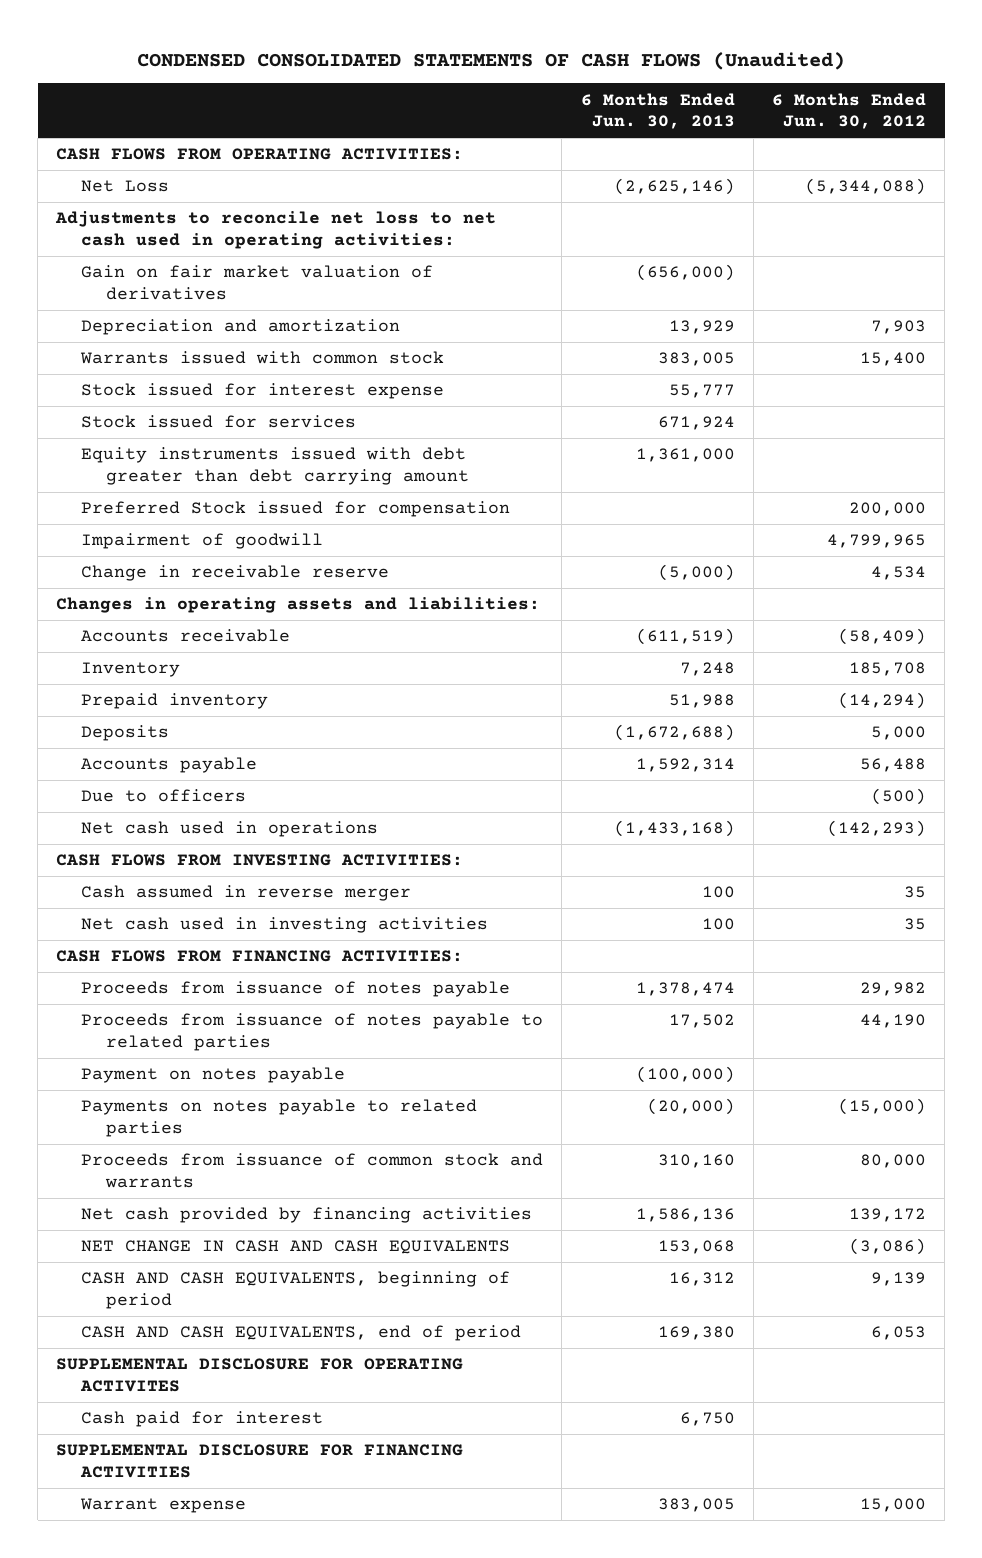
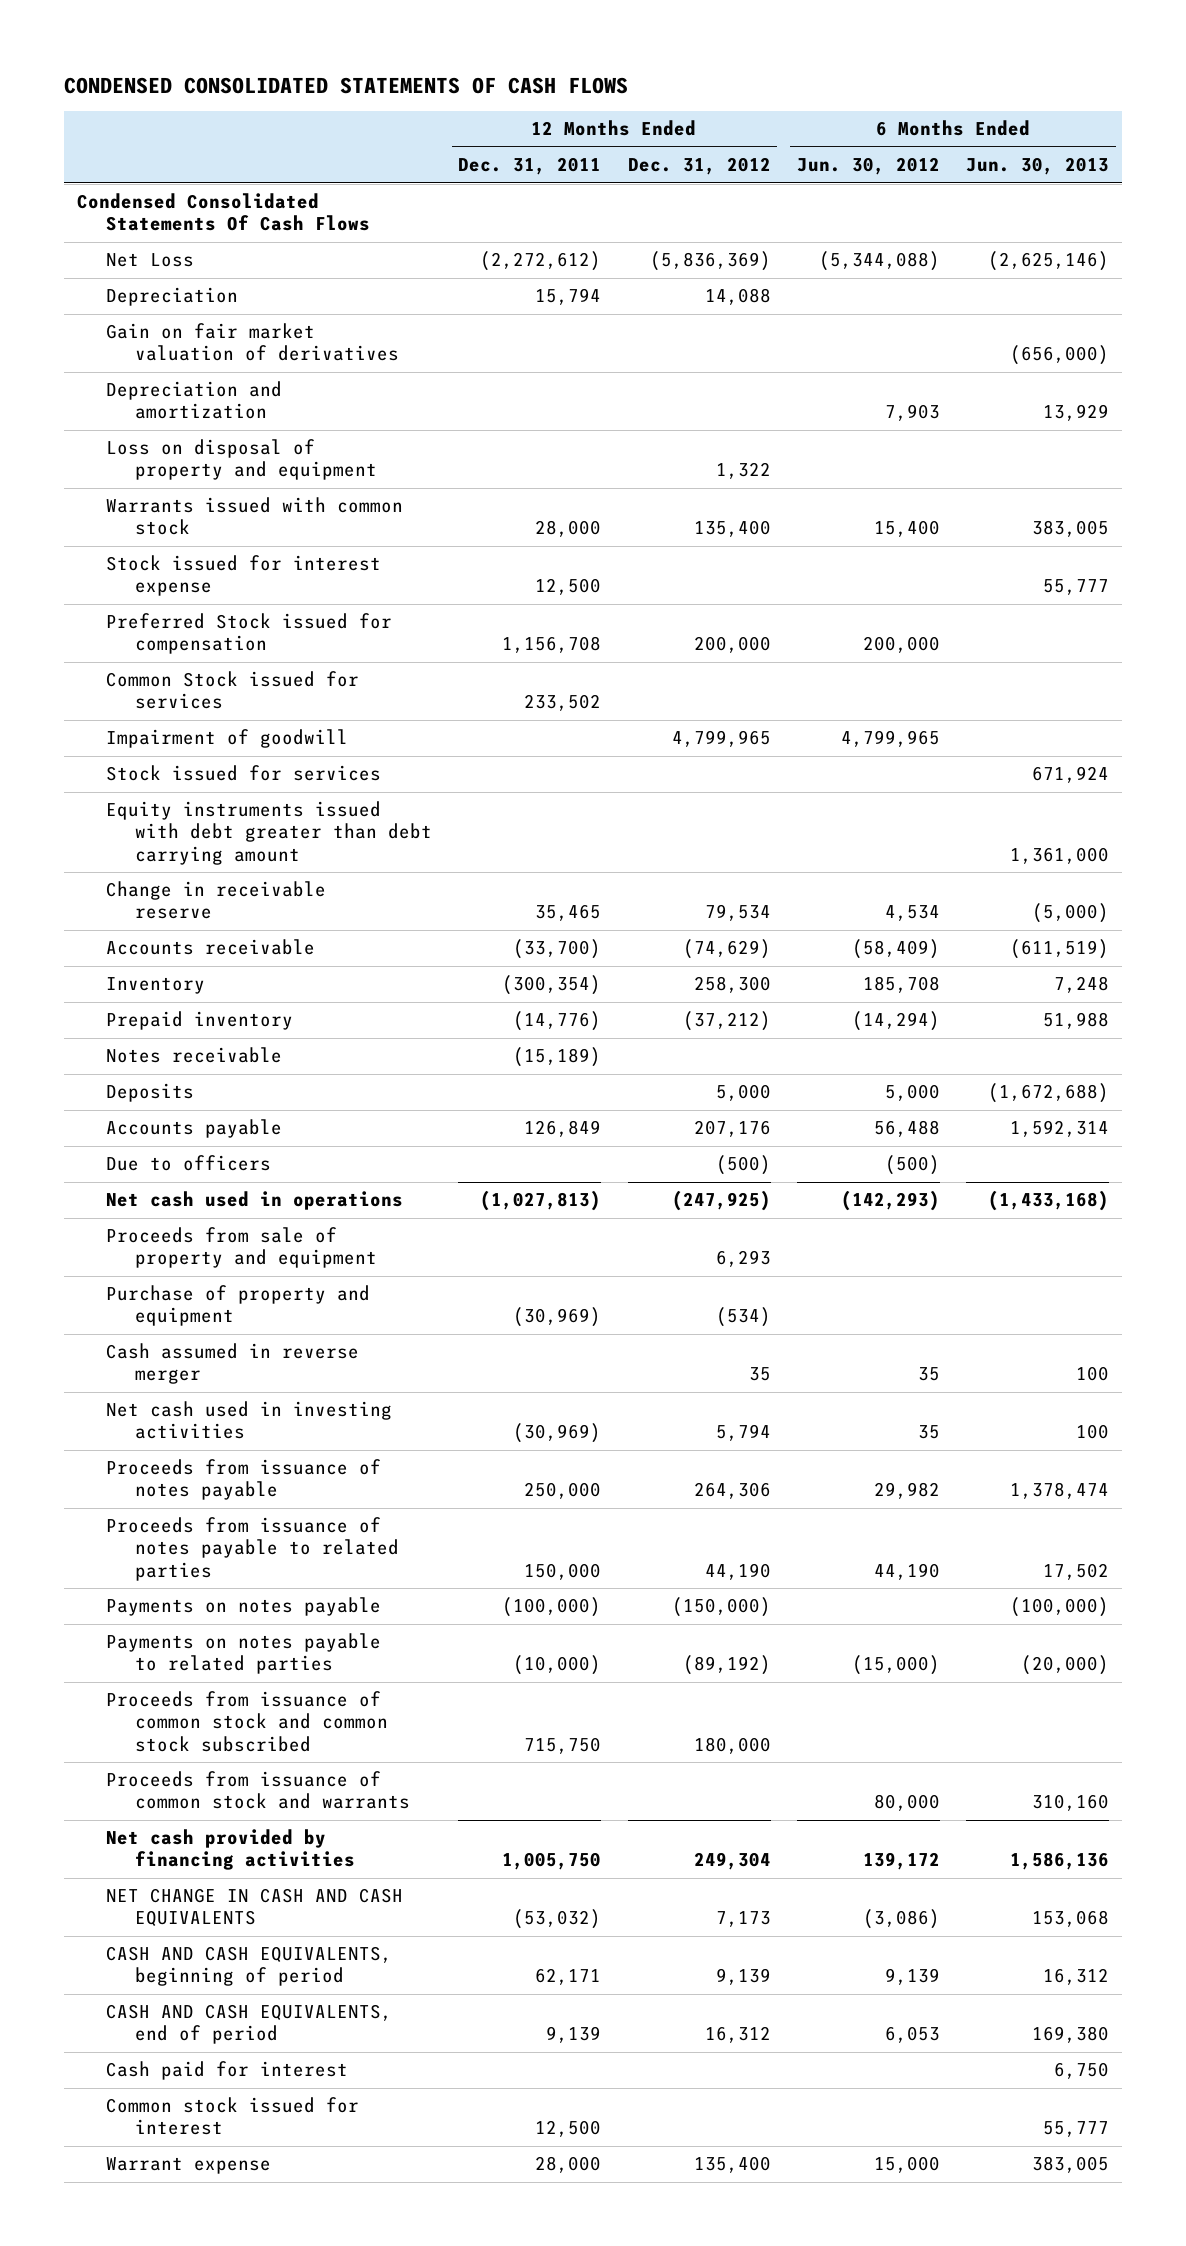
- CONDENSED CONSOLIDATED STATEMENTS OF CASH FLOWS (Unaudited)
+ CONDENSED CONSOLIDATED STATEMENTS OF CASH FLOWS
- | 6 Months Ended Jun. 30, 2013 | 6 Months Ended Jun. 30, 2012
+ | 12 Months Ended Dec. 31, 2011 | 12 Months Ended Dec. 31, 2012 | 6 Months Ended Jun. 30, 2012 | 6 Months Ended Jun. 30, 2013
- CASH FLOWS FROM OPERATING ACTIVITIES:
+ Condensed Consolidated Statements Of Cash Flows
- Adjustments to reconcile net loss to net cash used in operating activities:
+ Depreciation | 15,794 | 14,088 | |
+ Loss on disposal of property and equipment | | 1,322 | |
+ Common Stock issued for services | 233,502 | | |
moved down: Stock issued for services | | | | 671,924
moved down: Equity instruments issued with debt greater than debt carrying amount | | | | 1,361,000
- Changes in operating assets and liabilities:
+ Notes receivable | (15,189) | | |
- CASH FLOWS FROM INVESTING ACTIVITIES:
+ Proceeds from sale of property and equipment | | 6,293 | |
+ Purchase of property and equipment | (30,969) | (534) | |
- CASH FLOWS FROM FINANCING ACTIVITIES:
- Payment on notes payable | (100,000) |
+ Payments on notes payable | (100,000) | (150,000) | | (100,000)
+ Proceeds from issuance of common stock and common stock subscribed | 715,750 | 180,000 | |
- SUPPLEMENTAL DISCLOSURE FOR OPERATING ACTIVITES
- SUPPLEMENTAL DISCLOSURE FOR FINANCING ACTIVITIES
+ Common stock issued for interest | 12,500 | | | 55,777

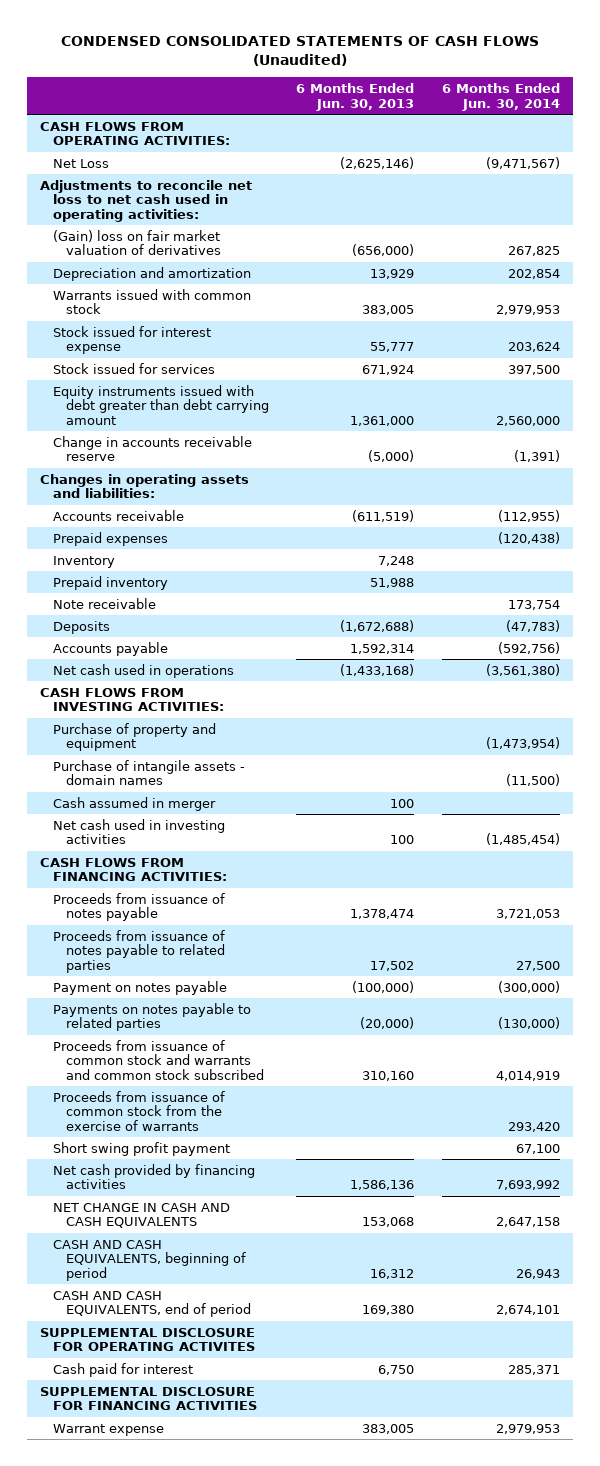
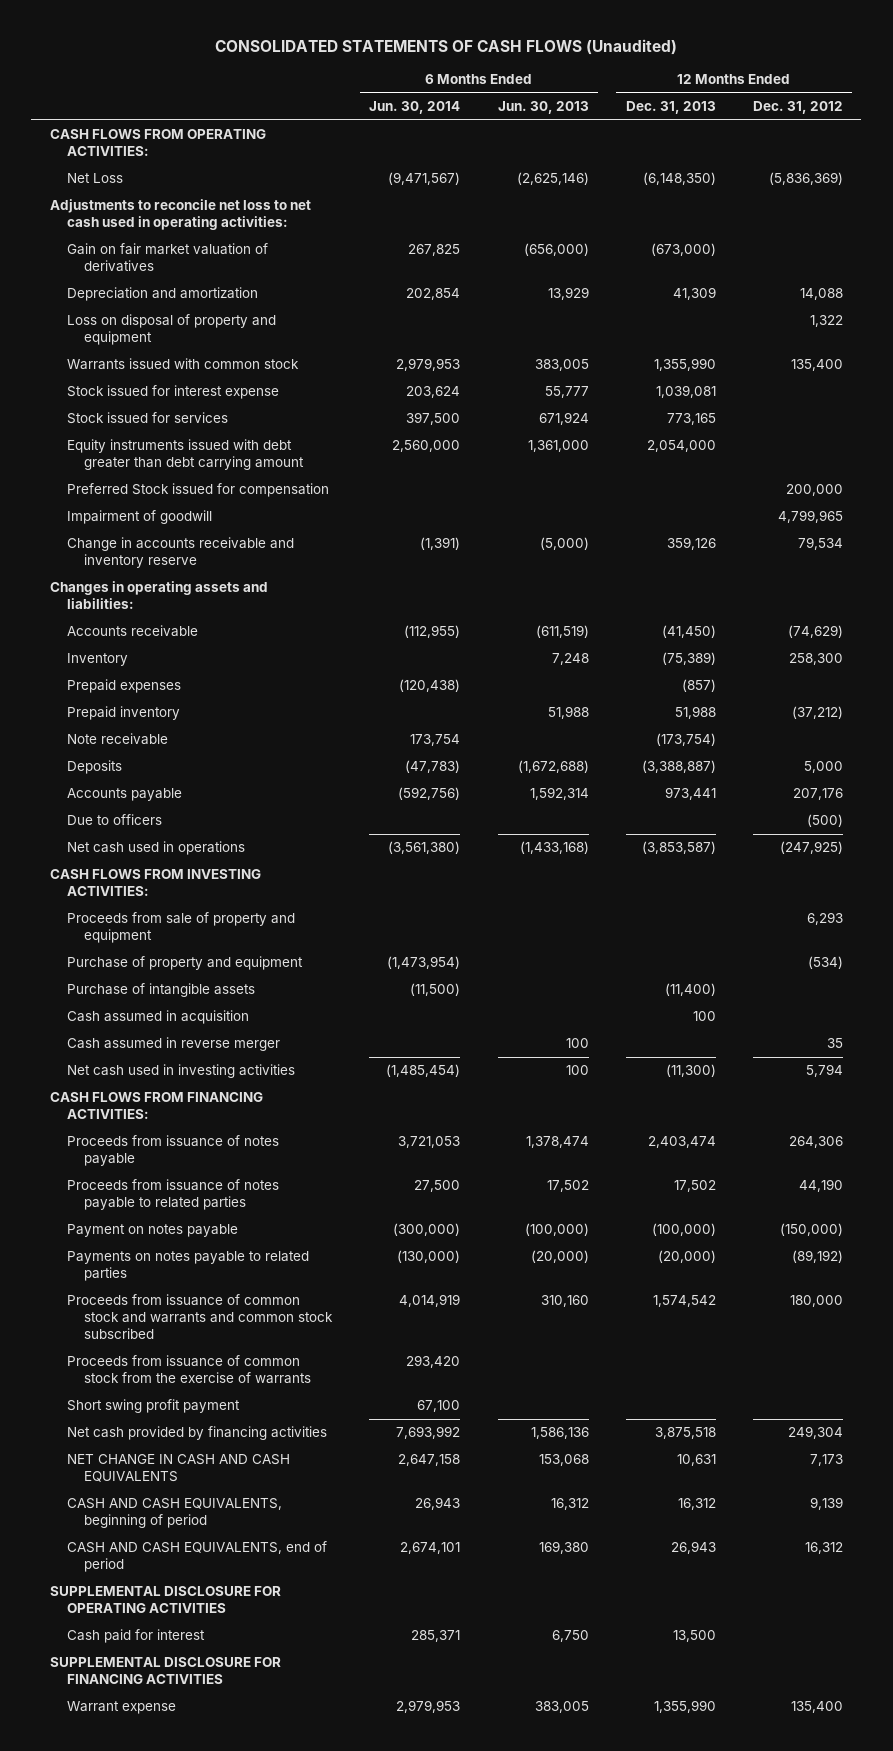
- CONDENSED CONSOLIDATED STATEMENTS OF CASH FLOWS (Unaudited)
+ CONSOLIDATED STATEMENTS OF CASH FLOWS (Unaudited)
- | 6 Months Ended Jun. 30, 2013 | 6 Months Ended Jun. 30, 2014
+ | 6 Months Ended Jun. 30, 2014 | 6 Months Ended Jun. 30, 2013 | 12 Months Ended Dec. 31, 2013 | 12 Months Ended Dec. 31, 2012
- (Gain) loss on fair market valuation of derivatives | (656,000) | 267,825
+ Gain on fair market valuation of derivatives | 267,825 | (656,000) | (673,000) |
+ Loss on disposal of property and equipment | | | | 1,322
- Change in accounts receivable reserve | (5,000) | (1,391)
+ Preferred Stock issued for compensation | | | | 200,000
+ Impairment of goodwill | | | | 4,799,965
+ Change in accounts receivable and inventory reserve | (1,391) | (5,000) | 359,126 | 79,534
moved down: Prepaid expenses | (120,438) | | (857) |
+ Due to officers | | | | (500)
+ Proceeds from sale of property and equipment | | | | 6,293
- Purchase of intangile assets - domain names | | (11,500)
- Cash assumed in merger | 100 |
+ Purchase of intangible assets | (11,500) | | (11,400) |
+ Cash assumed in acquisition | | | 100 |
+ Cash assumed in reverse merger | | 100 | | 35
- SUPPLEMENTAL DISCLOSURE FOR OPERATING ACTIVITES
+ SUPPLEMENTAL DISCLOSURE FOR OPERATING ACTIVITIES

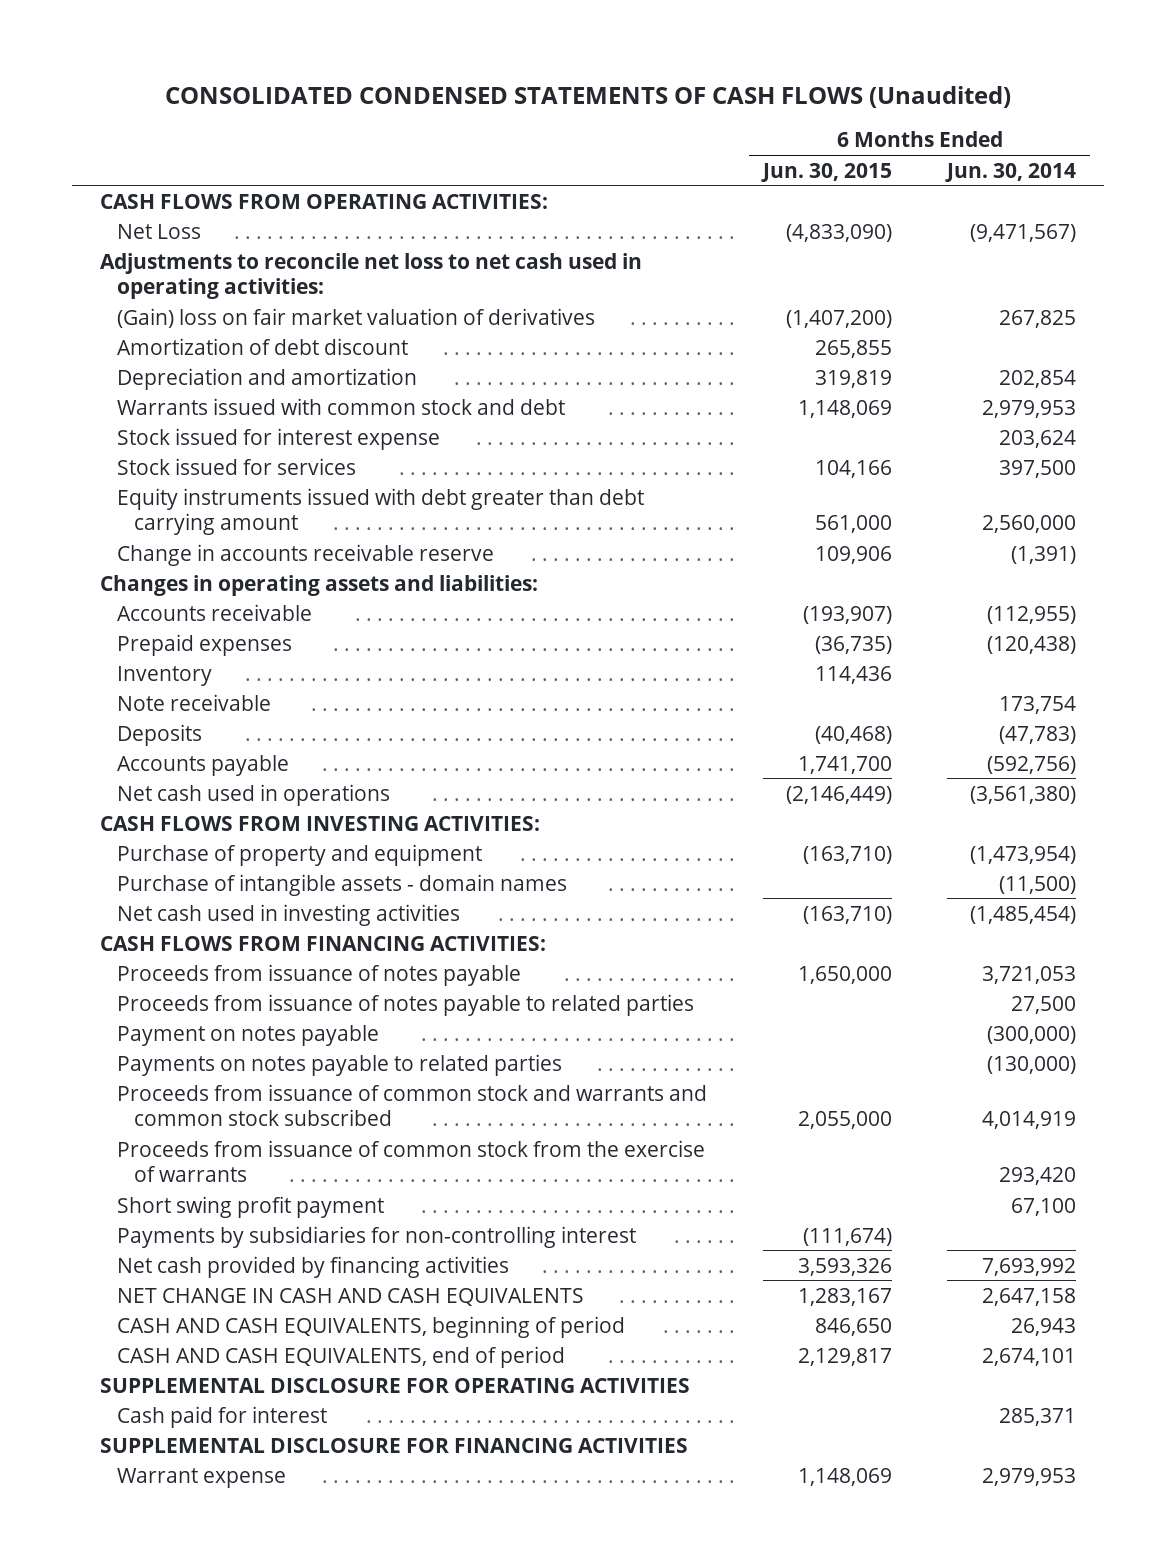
- CONSOLIDATED STATEMENTS OF CASH FLOWS (Unaudited)
+ CONSOLIDATED CONDENSED STATEMENTS OF CASH FLOWS (Unaudited)
- | 6 Months Ended Jun. 30, 2014 | 6 Months Ended Jun. 30, 2013 | 12 Months Ended Dec. 31, 2013 | 12 Months Ended Dec. 31, 2012
+ | 6 Months Ended Jun. 30, 2015 | 6 Months Ended Jun. 30, 2014
- Gain on fair market valuation of derivatives | 267,825 | (656,000) | (673,000) |
+ (Gain) loss on fair market valuation of derivatives | (1,407,200) | 267,825
+ Amortization of debt discount | 265,855 |
- Loss on disposal of property and equipment | | | | 1,322
- Warrants issued with common stock | 2,979,953 | 383,005 | 1,355,990 | 135,400
+ Warrants issued with common stock and debt | 1,148,069 | 2,979,953
- Preferred Stock issued for compensation | | | | 200,000
- Impairment of goodwill | | | | 4,799,965
- Change in accounts receivable and inventory reserve | (1,391) | (5,000) | 359,126 | 79,534
+ Change in accounts receivable reserve | 109,906 | (1,391)
- Prepaid inventory | | 51,988 | 51,988 | (37,212)
moved down: Inventory | 114,436 |
- Due to officers | | | | (500)
- Proceeds from sale of property and equipment | | | | 6,293
- Purchase of intangible assets | (11,500) | | (11,400) |
- Cash assumed in acquisition | | | 100 |
- Cash assumed in reverse merger | | 100 | | 35
+ Purchase of intangible assets - domain names | | (11,500)
+ Payments by subsidiaries for non-controlling interest | (111,674) |

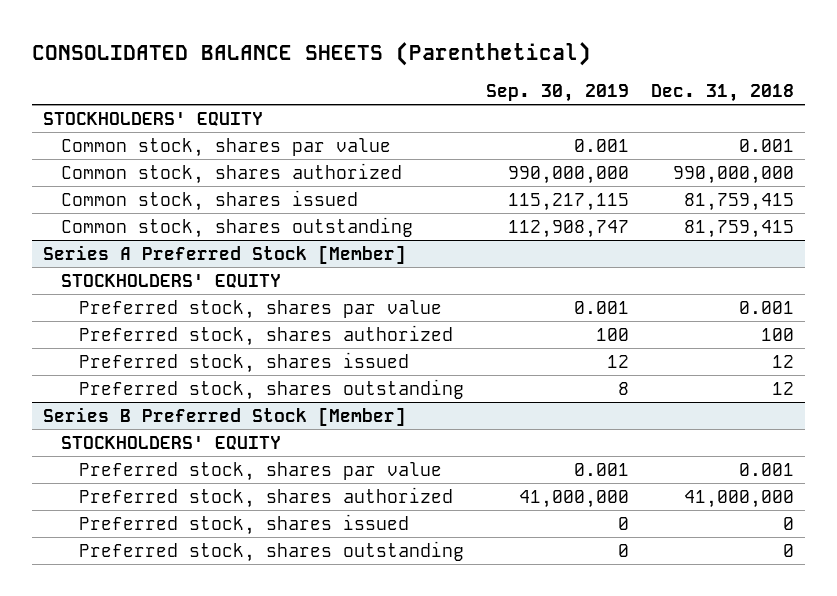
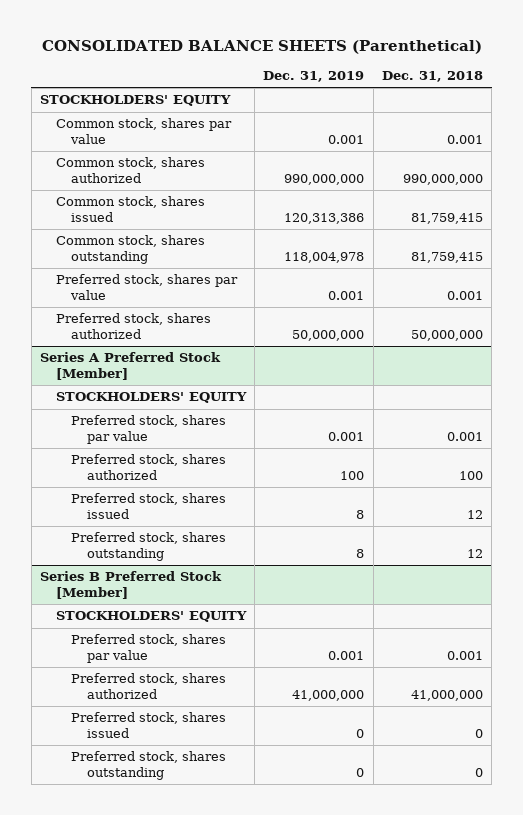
- | Sep. 30, 2019 | Dec. 31, 2018
+ | Dec. 31, 2019 | Dec. 31, 2018
+ Preferred stock, shares par value | 0.001 | 0.001
+ Preferred stock, shares authorized | 50,000,000 | 50,000,000

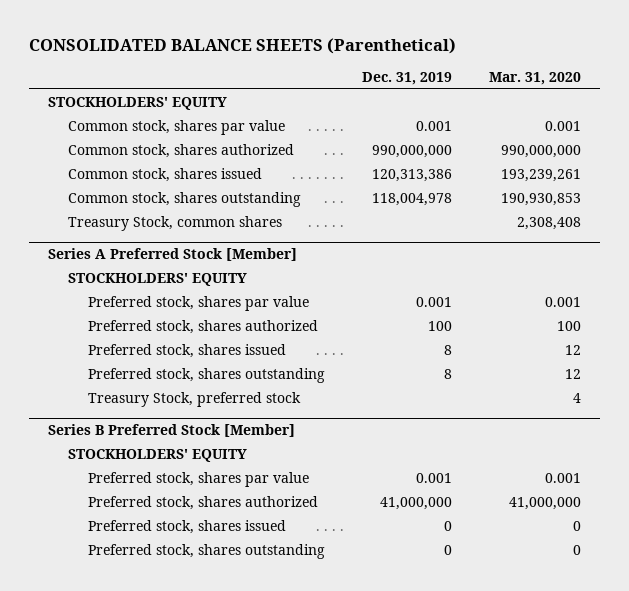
- | Dec. 31, 2019 | Dec. 31, 2018
+ | Dec. 31, 2019 | Mar. 31, 2020
- Preferred stock, shares par value | 0.001 | 0.001
- Preferred stock, shares authorized | 50,000,000 | 50,000,000
+ Treasury Stock, common shares | | 2,308,408
@ Series A Preferred Stock [Member]
+ Treasury Stock, preferred stock | | 4

